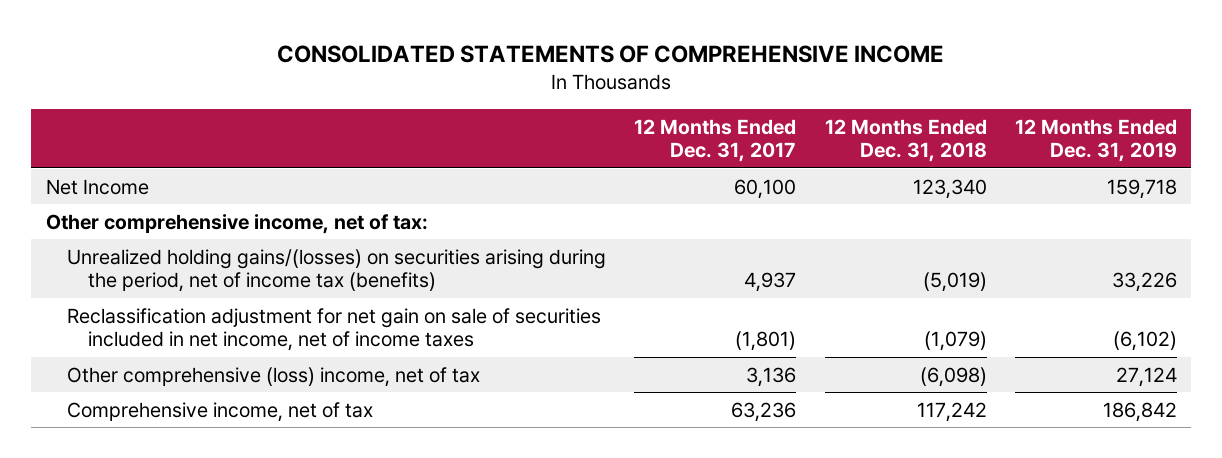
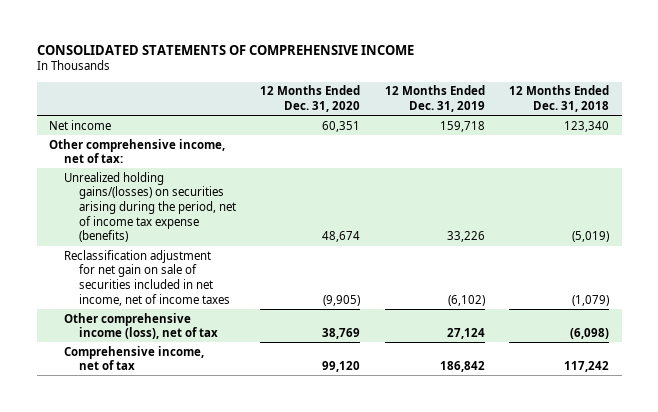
- | 12 Months Ended Dec. 31, 2017 | 12 Months Ended Dec. 31, 2018 | 12 Months Ended Dec. 31, 2019
+ | 12 Months Ended Dec. 31, 2020 | 12 Months Ended Dec. 31, 2019 | 12 Months Ended Dec. 31, 2018
- Net Income | 60,100 | 123,340 | 159,718
+ Net income | 60,351 | 159,718 | 123,340
- Unrealized holding gains/(losses) on securities arising during the period, net of income tax (benefits) | 4,937 | (5,019) | 33,226
+ Unrealized holding gains/(losses) on securities arising during the period, net of income tax expense (benefits) | 48,674 | 33,226 | (5,019)
- Other comprehensive (loss) income, net of tax | 3,136 | (6,098) | 27,124
+ Other comprehensive income (loss), net of tax | 38,769 | 27,124 | (6,098)

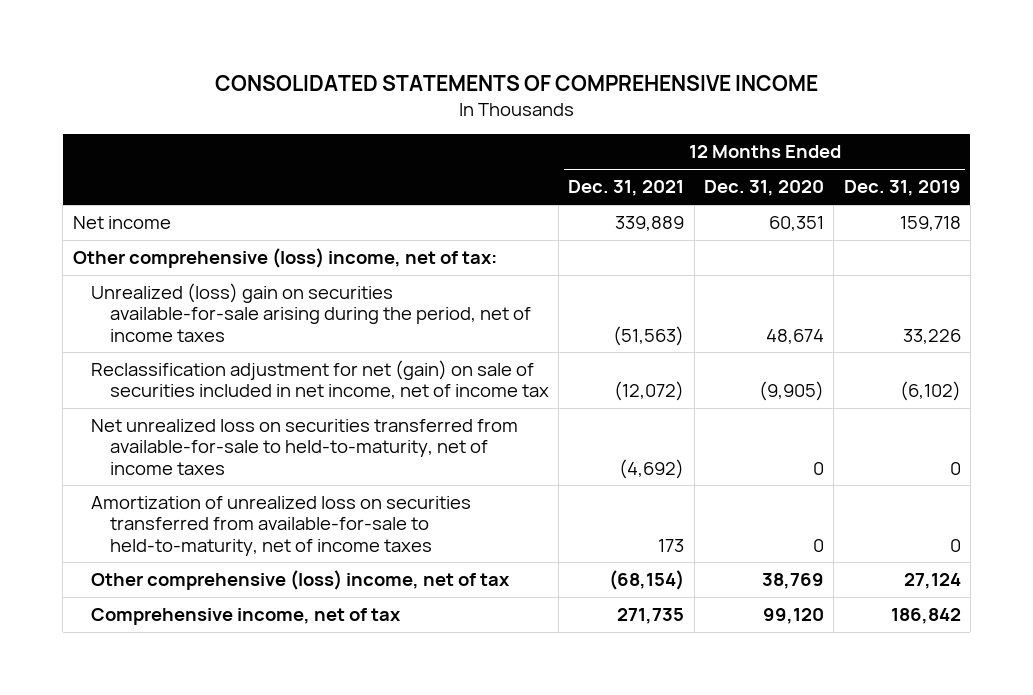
- | 12 Months Ended Dec. 31, 2020 | 12 Months Ended Dec. 31, 2019 | 12 Months Ended Dec. 31, 2018
+ | 12 Months Ended Dec. 31, 2021 | 12 Months Ended Dec. 31, 2020 | 12 Months Ended Dec. 31, 2019
- Other comprehensive income, net of tax:
- Unrealized holding gains/(losses) on securities arising during the period, net of income tax expense (benefits) | 48,674 | 33,226 | (5,019)
- Reclassification adjustment for net gain on sale of securities included in net income, net of income taxes | (9,905) | (6,102) | (1,079)
- Other comprehensive income (loss), net of tax | 38,769 | 27,124 | (6,098)
+ Other comprehensive (loss) income, net of tax:
+ Unrealized (loss) gain on securities available-for-sale arising during the period, net of income taxes | (51,563) | 48,674 | 33,226
+ Reclassification adjustment for net (gain) on sale of securities included in net income, net of income tax | (12,072) | (9,905) | (6,102)
+ Net unrealized loss on securities transferred from available-for-sale to held-to-maturity, net of income taxes | (4,692) | 0 | 0
+ Amortization of unrealized loss on securities transferred from available-for-sale to held-to-maturity, net of income taxes | 173 | 0 | 0
+ Other comprehensive (loss) income, net of tax | (68,154) | 38,769 | 27,124

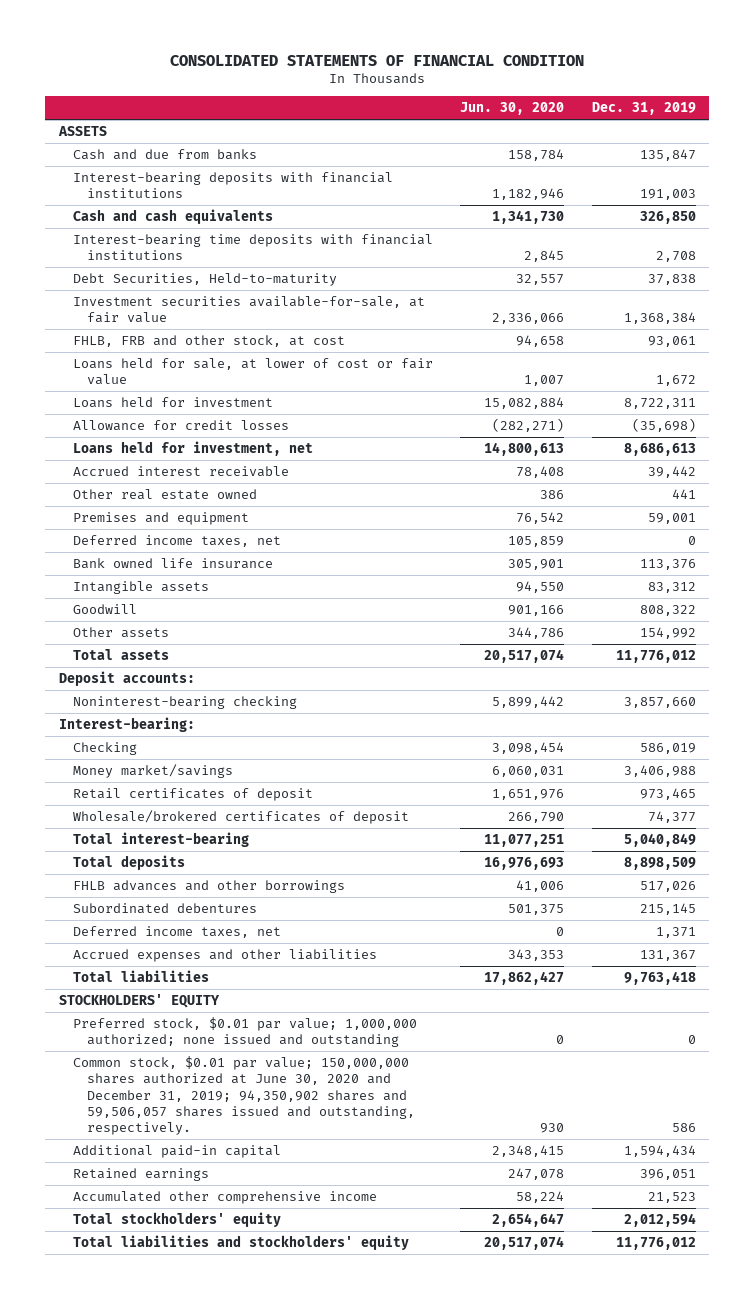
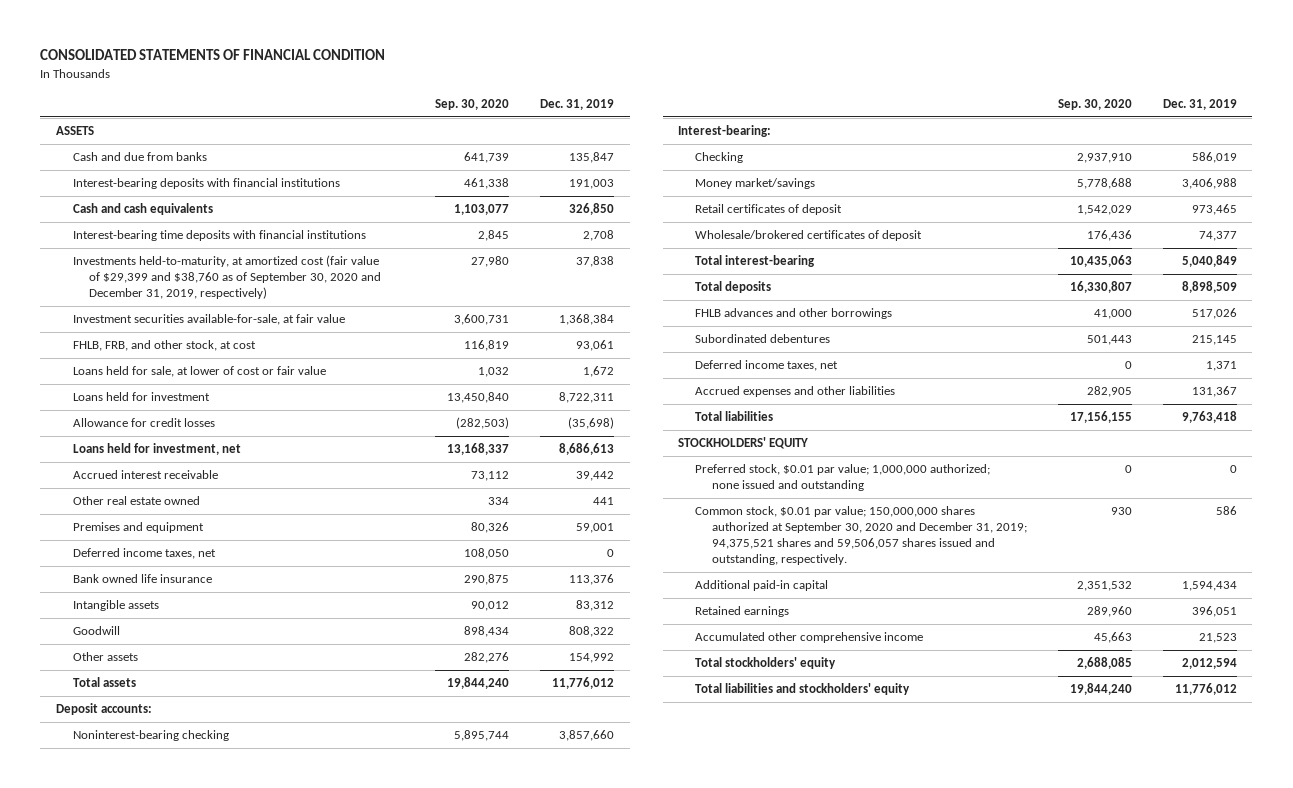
- | Jun. 30, 2020 | Dec. 31, 2019
+ | Sep. 30, 2020 | Dec. 31, 2019
- Debt Securities, Held-to-maturity | 32,557 | 37,838
+ Investments held-to-maturity, at amortized cost (fair value of $29,399 and $38,760 as of September 30, 2020 and December 31, 2019, respectively) | 27,980 | 37,838
- FHLB, FRB and other stock, at cost | 94,658 | 93,061
+ FHLB, FRB, and other stock, at cost | 116,819 | 93,061
- Common stock, $0.01 par value; 150,000,000 shares authorized at June 30, 2020 and December 31, 2019; 94,350,902 shares and 59,506,057 shares issued and outstanding, respectively. | 930 | 586
+ Common stock, $0.01 par value; 150,000,000 shares authorized at September 30, 2020 and December 31, 2019; 94,375,521 shares and 59,506,057 shares issued and outstanding, respectively. | 930 | 586

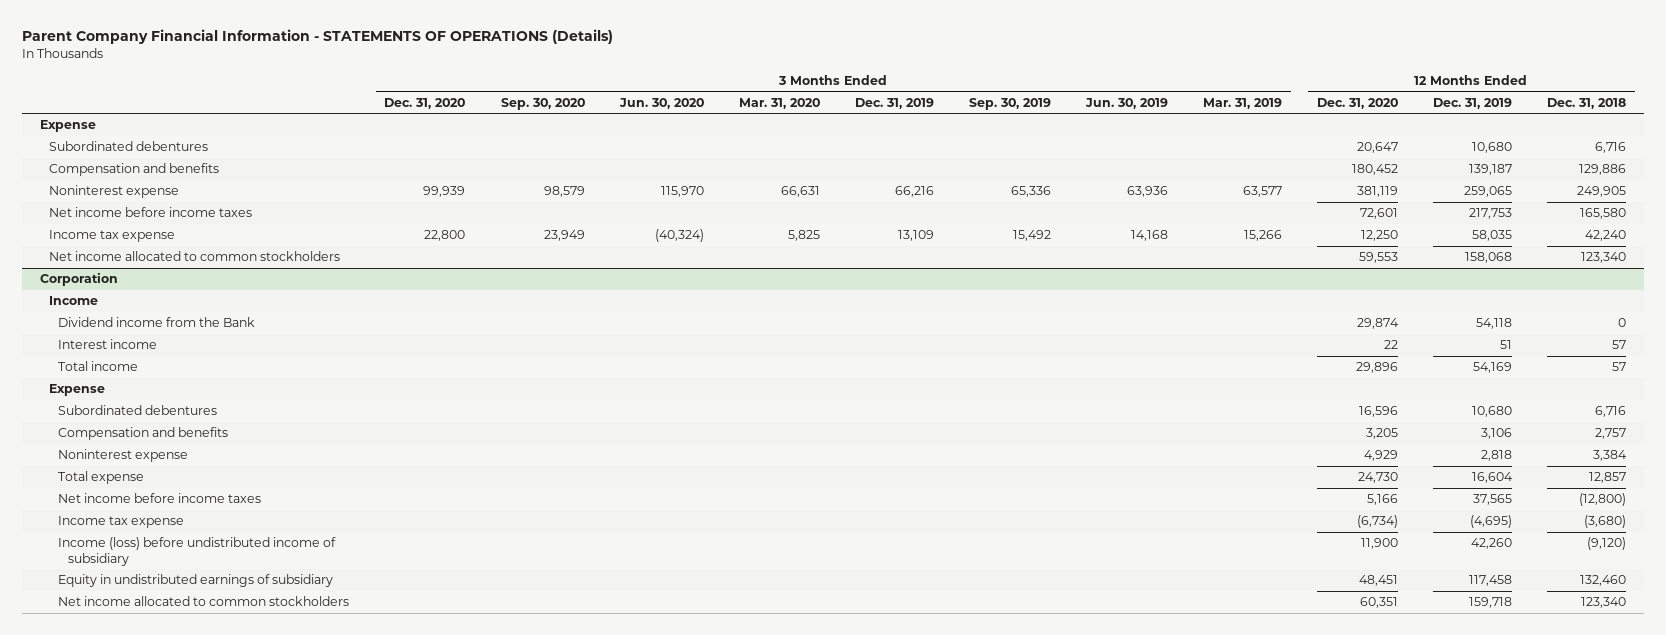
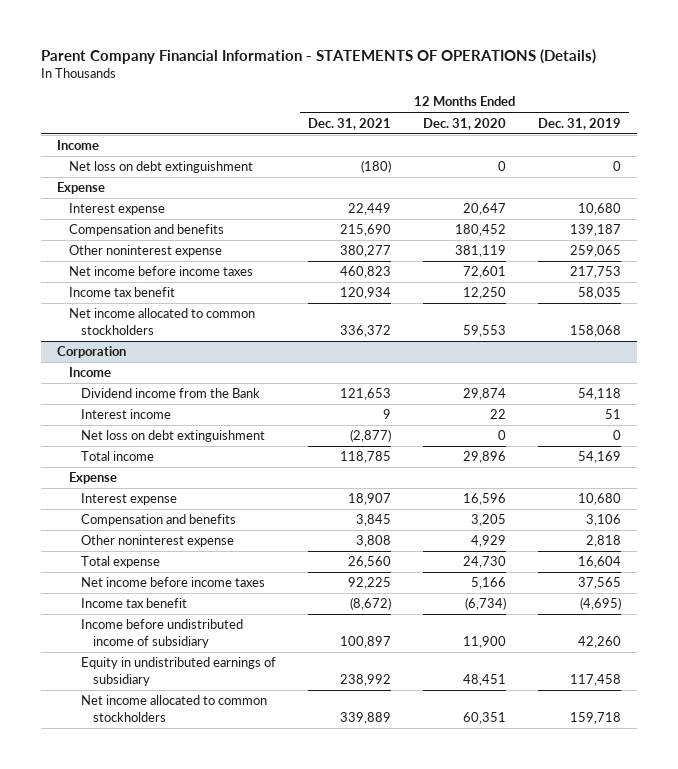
- | 3 Months Ended Dec. 31, 2020 | 3 Months Ended Sep. 30, 2020 | 3 Months Ended Jun. 30, 2020 | 3 Months Ended Mar. 31, 2020 | 3 Months Ended Dec. 31, 2019 | 3 Months Ended Sep. 30, 2019 | 3 Months Ended Jun. 30, 2019 | 3 Months Ended Mar. 31, 2019 | 12 Months Ended Dec. 31, 2020 | 12 Months Ended Dec. 31, 2019 | 12 Months Ended Dec. 31, 2018
+ | 12 Months Ended Dec. 31, 2021 | 12 Months Ended Dec. 31, 2020 | 12 Months Ended Dec. 31, 2019
+ Income
+ Net loss on debt extinguishment | (180) | 0 | 0
- Subordinated debentures | | | | | | | | | 20,647 | 10,680 | 6,716
+ Interest expense | 22,449 | 20,647 | 10,680
- Noninterest expense | 99,939 | 98,579 | 115,970 | 66,631 | 66,216 | 65,336 | 63,936 | 63,577 | 381,119 | 259,065 | 249,905
+ Other noninterest expense | 380,277 | 381,119 | 259,065
- Income tax expense | 22,800 | 23,949 | (40,324) | 5,825 | 13,109 | 15,492 | 14,168 | 15,266 | 12,250 | 58,035 | 42,240
+ Income tax benefit | 120,934 | 12,250 | 58,035
@ Corporation
+ Net loss on debt extinguishment | (2,877) | 0 | 0
- Subordinated debentures | | | | | | | | | 16,596 | 10,680 | 6,716
+ Interest expense | 18,907 | 16,596 | 10,680
- Noninterest expense | | | | | | | | | 4,929 | 2,818 | 3,384
+ Other noninterest expense | 3,808 | 4,929 | 2,818
- Income tax expense | | | | | | | | | (6,734) | (4,695) | (3,680)
- Income (loss) before undistributed income of subsidiary | | | | | | | | | 11,900 | 42,260 | (9,120)
+ Income tax benefit | (8,672) | (6,734) | (4,695)
+ Income before undistributed income of subsidiary | 100,897 | 11,900 | 42,260

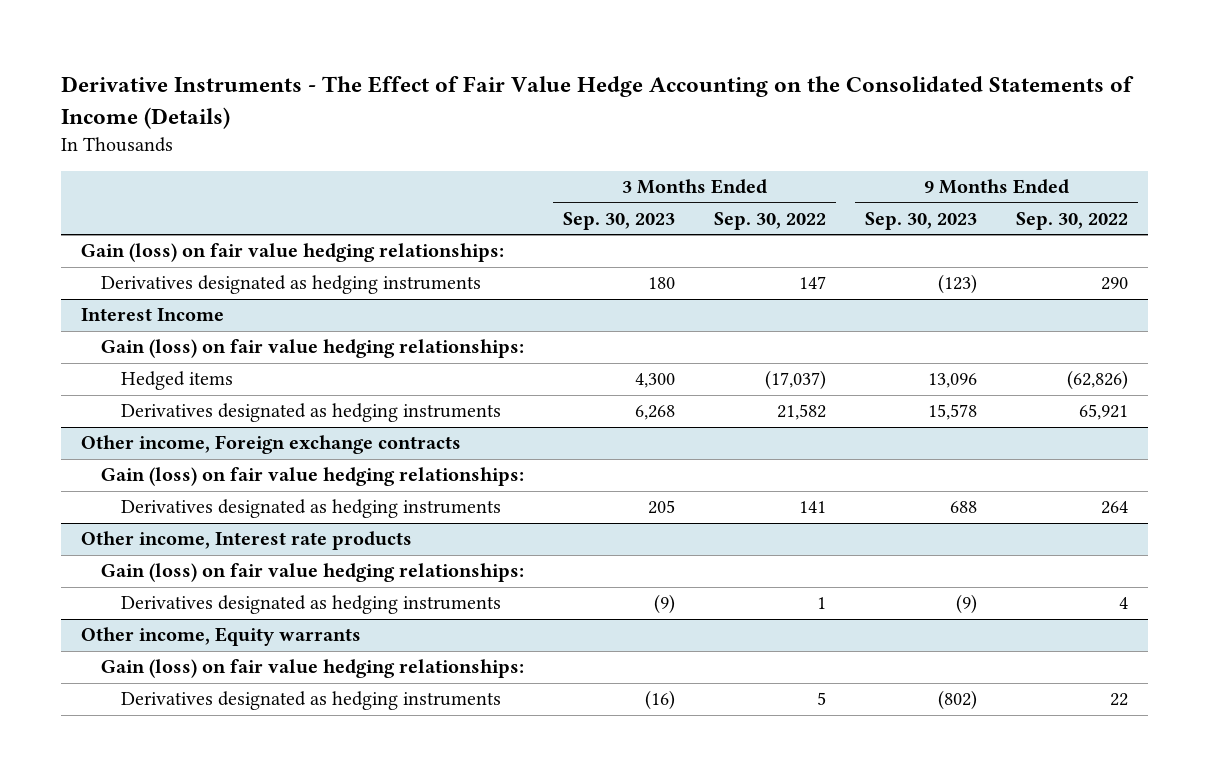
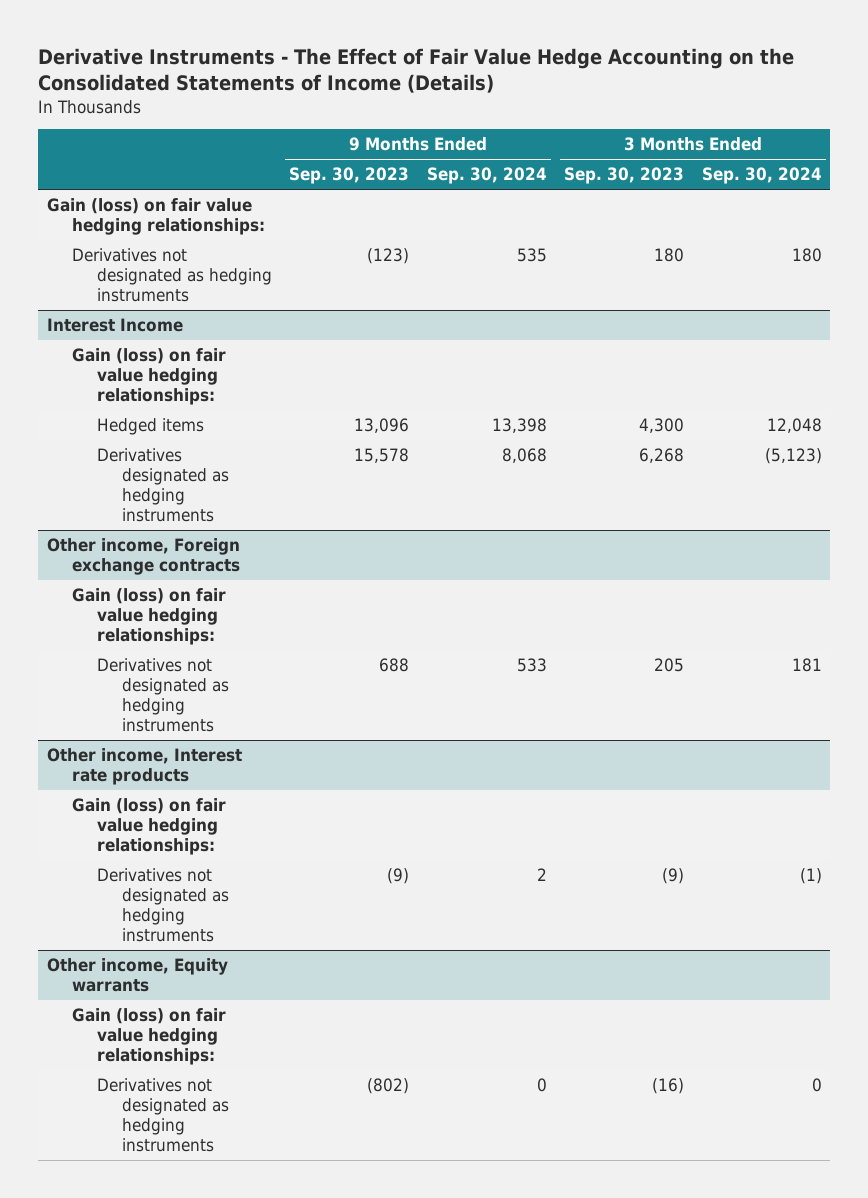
- | 3 Months Ended Sep. 30, 2023 | 3 Months Ended Sep. 30, 2022 | 9 Months Ended Sep. 30, 2023 | 9 Months Ended Sep. 30, 2022
+ | 9 Months Ended Sep. 30, 2023 | 9 Months Ended Sep. 30, 2024 | 3 Months Ended Sep. 30, 2023 | 3 Months Ended Sep. 30, 2024
- Derivatives designated as hedging instruments | 180 | 147 | (123) | 290
+ Derivatives not designated as hedging instruments | (123) | 535 | 180 | 180
@ Other income, Foreign exchange contracts
- Derivatives designated as hedging instruments | 205 | 141 | 688 | 264
+ Derivatives not designated as hedging instruments | 688 | 533 | 205 | 181
@ Other income, Interest rate products
- Derivatives designated as hedging instruments | (9) | 1 | (9) | 4
+ Derivatives not designated as hedging instruments | (9) | 2 | (9) | (1)
@ Other income, Equity warrants
- Derivatives designated as hedging instruments | (16) | 5 | (802) | 22
+ Derivatives not designated as hedging instruments | (802) | 0 | (16) | 0

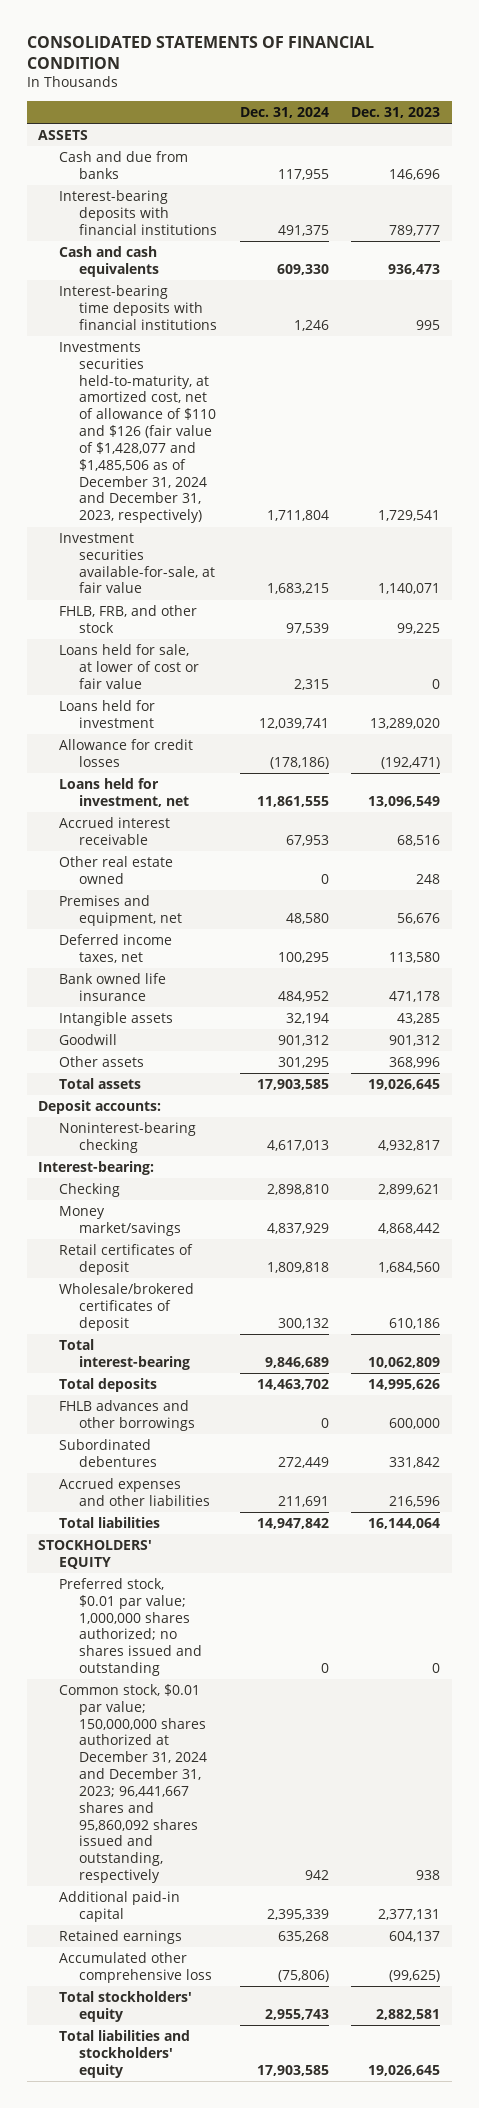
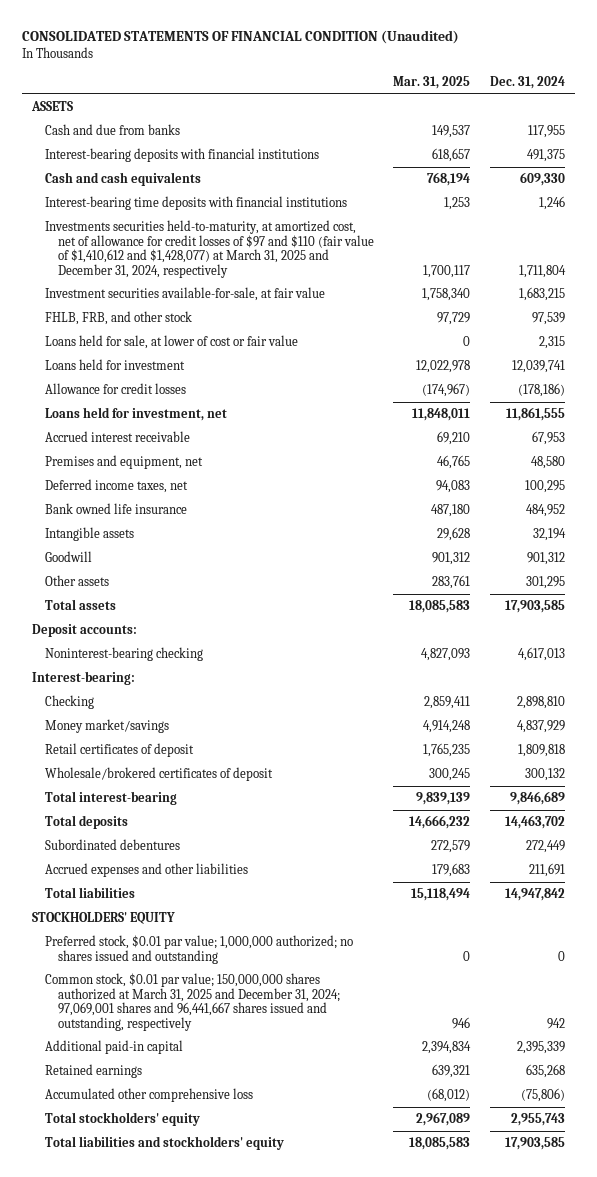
- CONSOLIDATED STATEMENTS OF FINANCIAL CONDITION
+ CONSOLIDATED STATEMENTS OF FINANCIAL CONDITION (Unaudited)
- | Dec. 31, 2024 | Dec. 31, 2023
+ | Mar. 31, 2025 | Dec. 31, 2024
- Investments securities held-to-maturity, at amortized cost, net of allowance of $110 and $126 (fair value of $1,428,077 and $1,485,506 as of December 31, 2024 and December 31, 2023, respectively) | 1,711,804 | 1,729,541
+ Investments securities held-to-maturity, at amortized cost, net of allowance for credit losses of $97 and $110 (fair value of $1,410,612 and $1,428,077) at March 31, 2025 and December 31, 2024, respectively | 1,700,117 | 1,711,804
- Other real estate owned | 0 | 248
- FHLB advances and other borrowings | 0 | 600,000
- Preferred stock, $0.01 par value; 1,000,000 shares authorized; no shares issued and outstanding | 0 | 0
- Common stock, $0.01 par value; 150,000,000 shares authorized at December 31, 2024 and December 31, 2023; 96,441,667 shares and 95,860,092 shares issued and outstanding, respectively | 942 | 938
+ Preferred stock, $0.01 par value; 1,000,000 authorized; no shares issued and outstanding | 0 | 0
+ Common stock, $0.01 par value; 150,000,000 shares authorized at March 31, 2025 and December 31, 2024; 97,069,001 shares and 96,441,667 shares issued and outstanding, respectively | 946 | 942

